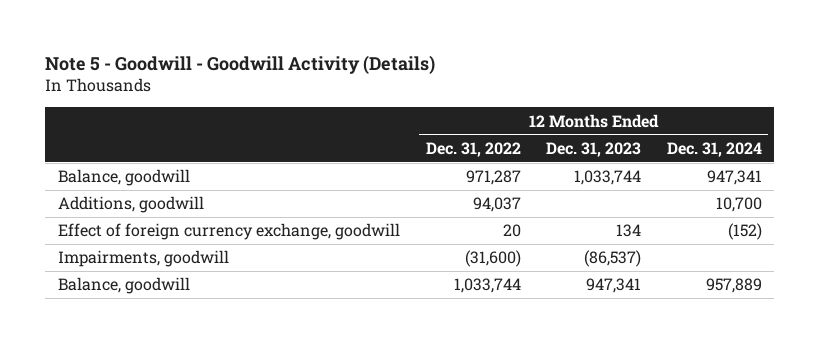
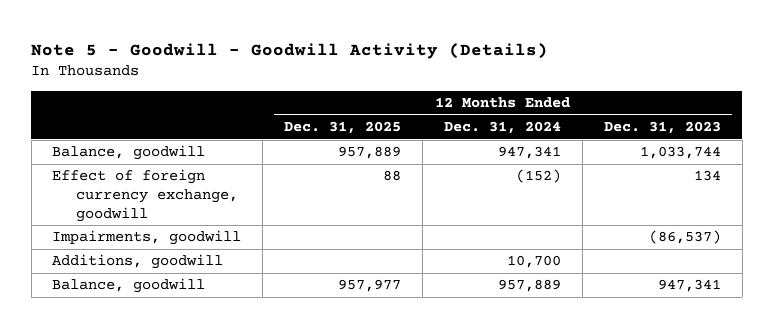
- | 12 Months Ended Dec. 31, 2022 | 12 Months Ended Dec. 31, 2023 | 12 Months Ended Dec. 31, 2024
+ | 12 Months Ended Dec. 31, 2025 | 12 Months Ended Dec. 31, 2024 | 12 Months Ended Dec. 31, 2023
moved down: Additions, goodwill | | 10,700 |

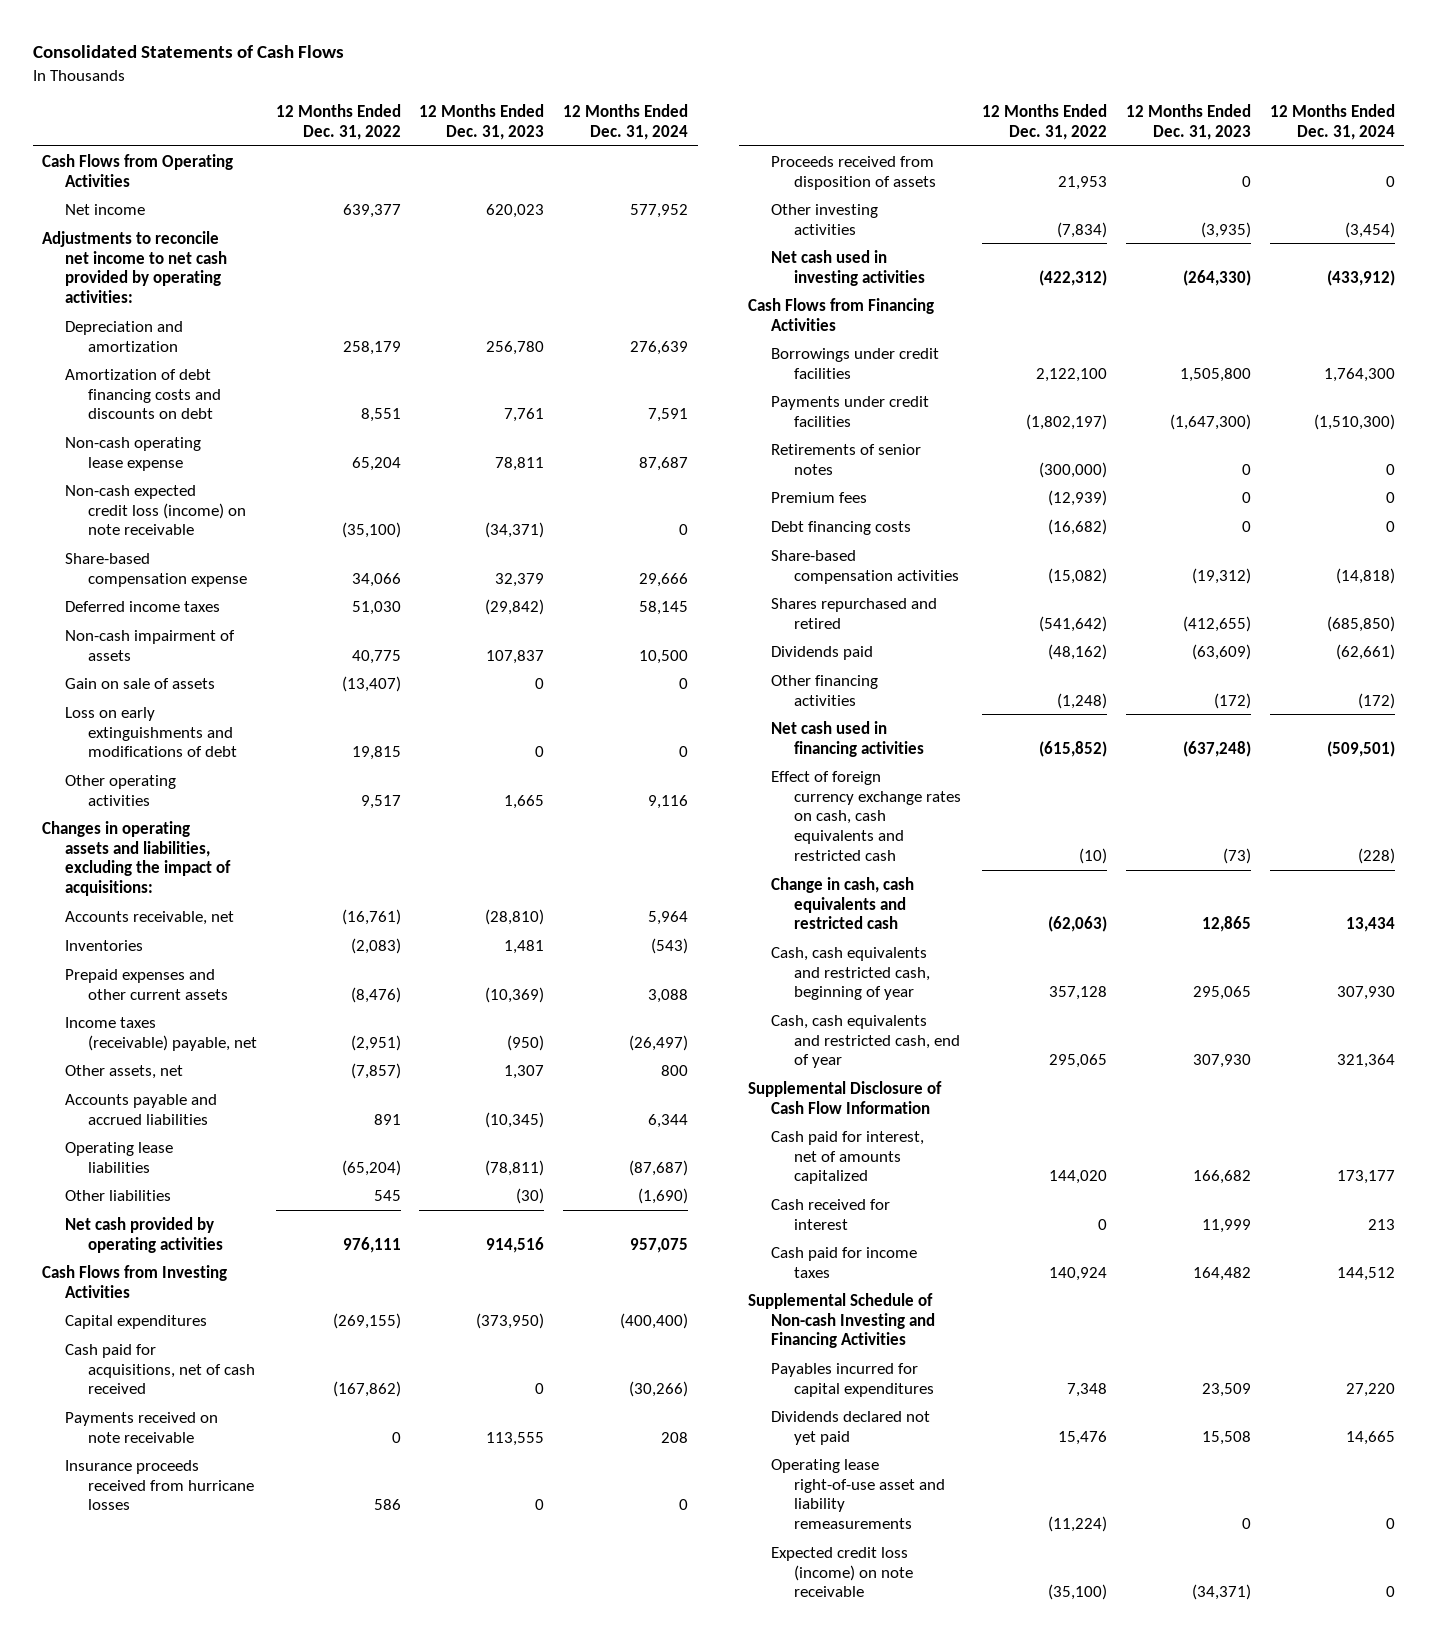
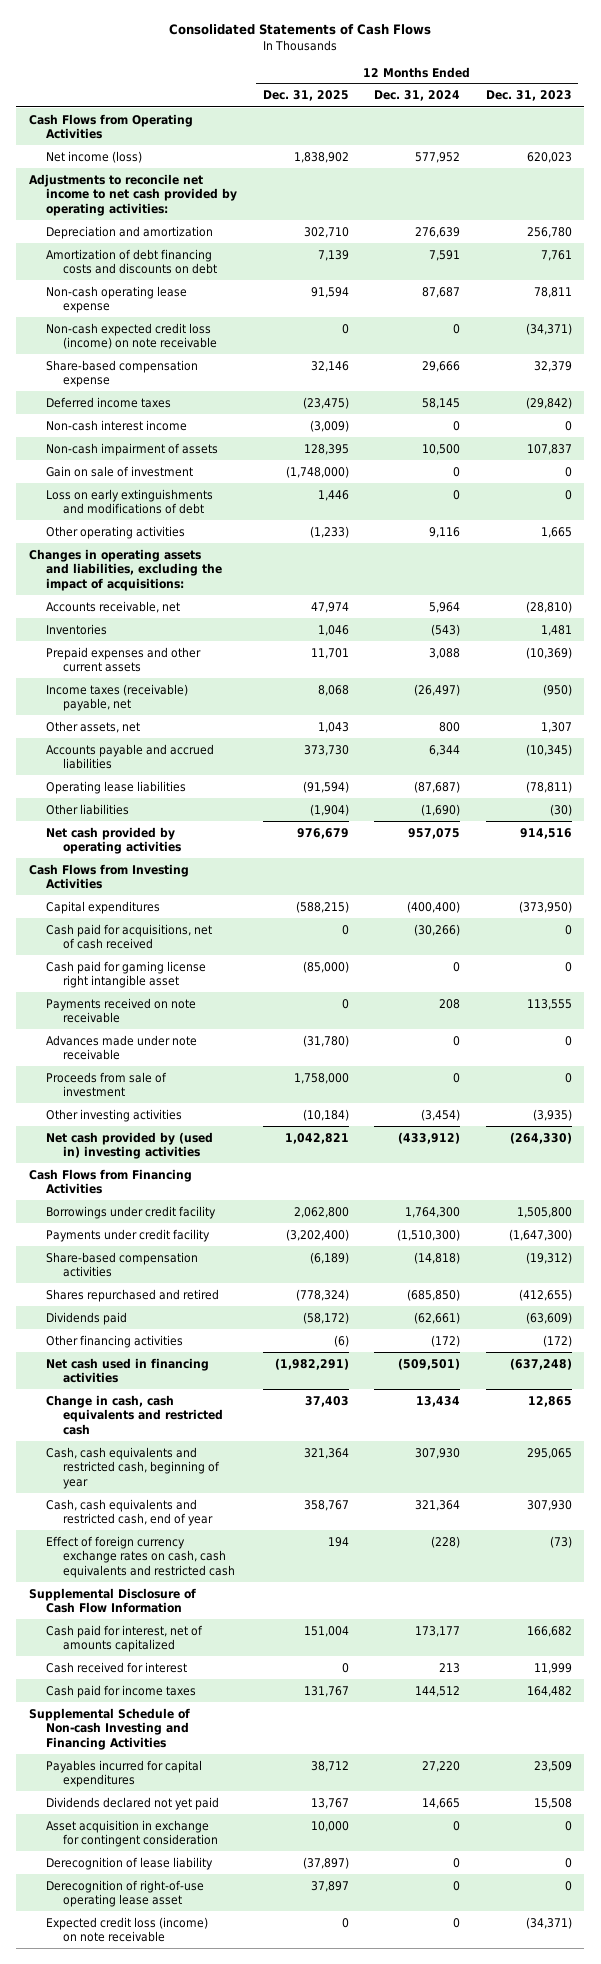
- | 12 Months Ended Dec. 31, 2022 | 12 Months Ended Dec. 31, 2023 | 12 Months Ended Dec. 31, 2024
+ | 12 Months Ended Dec. 31, 2025 | 12 Months Ended Dec. 31, 2024 | 12 Months Ended Dec. 31, 2023
- Net income | 639,377 | 620,023 | 577,952
+ Net income (loss) | 1,838,902 | 577,952 | 620,023
+ Non-cash interest income | (3,009) | 0 | 0
- Gain on sale of assets | (13,407) | 0 | 0
+ Gain on sale of investment | (1,748,000) | 0 | 0
+ Cash paid for gaming license right intangible asset | (85,000) | 0 | 0
- Insurance proceeds received from hurricane losses | 586 | 0 | 0
- Proceeds received from disposition of assets | 21,953 | 0 | 0
+ Advances made under note receivable | (31,780) | 0 | 0
+ Proceeds from sale of investment | 1,758,000 | 0 | 0
- Net cash used in investing activities | (422,312) | (264,330) | (433,912)
+ Net cash provided by (used in) investing activities | 1,042,821 | (433,912) | (264,330)
- Borrowings under credit facilities | 2,122,100 | 1,505,800 | 1,764,300
- Payments under credit facilities | (1,802,197) | (1,647,300) | (1,510,300)
- Retirements of senior notes | (300,000) | 0 | 0
- Premium fees | (12,939) | 0 | 0
- Debt financing costs | (16,682) | 0 | 0
+ Borrowings under credit facility | 2,062,800 | 1,764,300 | 1,505,800
+ Payments under credit facility | (3,202,400) | (1,510,300) | (1,647,300)
moved down: Effect of foreign currency exchange rates on cash, cash equivalents and restricted cash | 194 | (228) | (73)
- Operating lease right-of-use asset and liability remeasurements | (11,224) | 0 | 0
+ Asset acquisition in exchange for contingent consideration | 10,000 | 0 | 0
+ Derecognition of lease liability | (37,897) | 0 | 0
+ Derecognition of right-of-use operating lease asset | 37,897 | 0 | 0

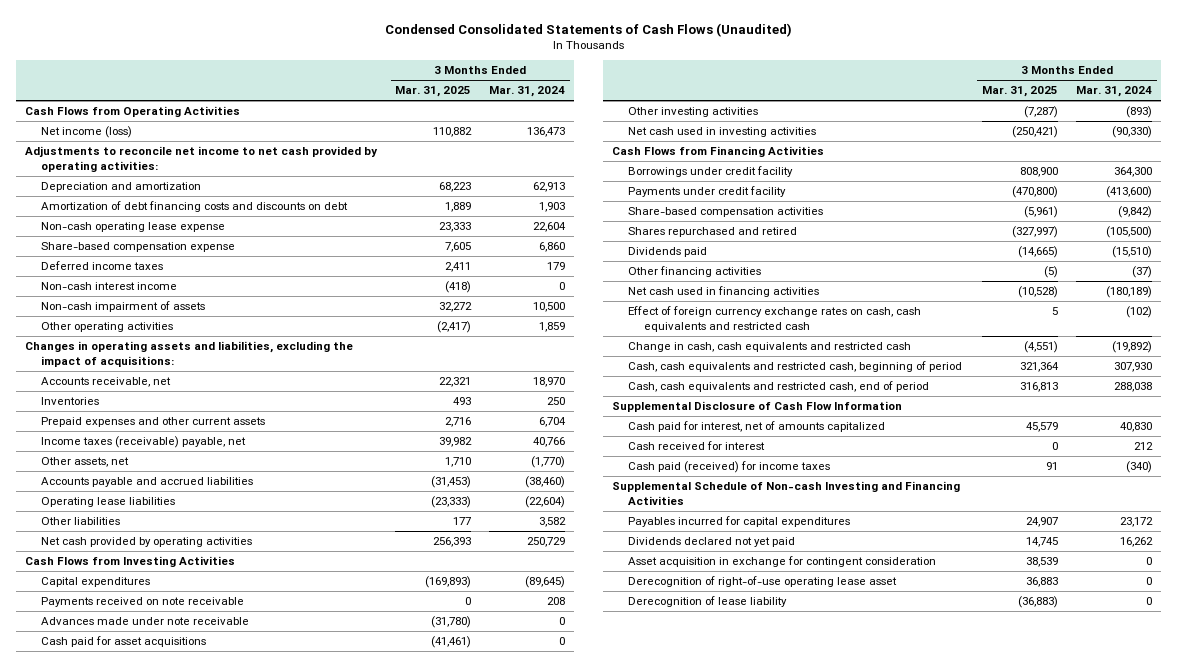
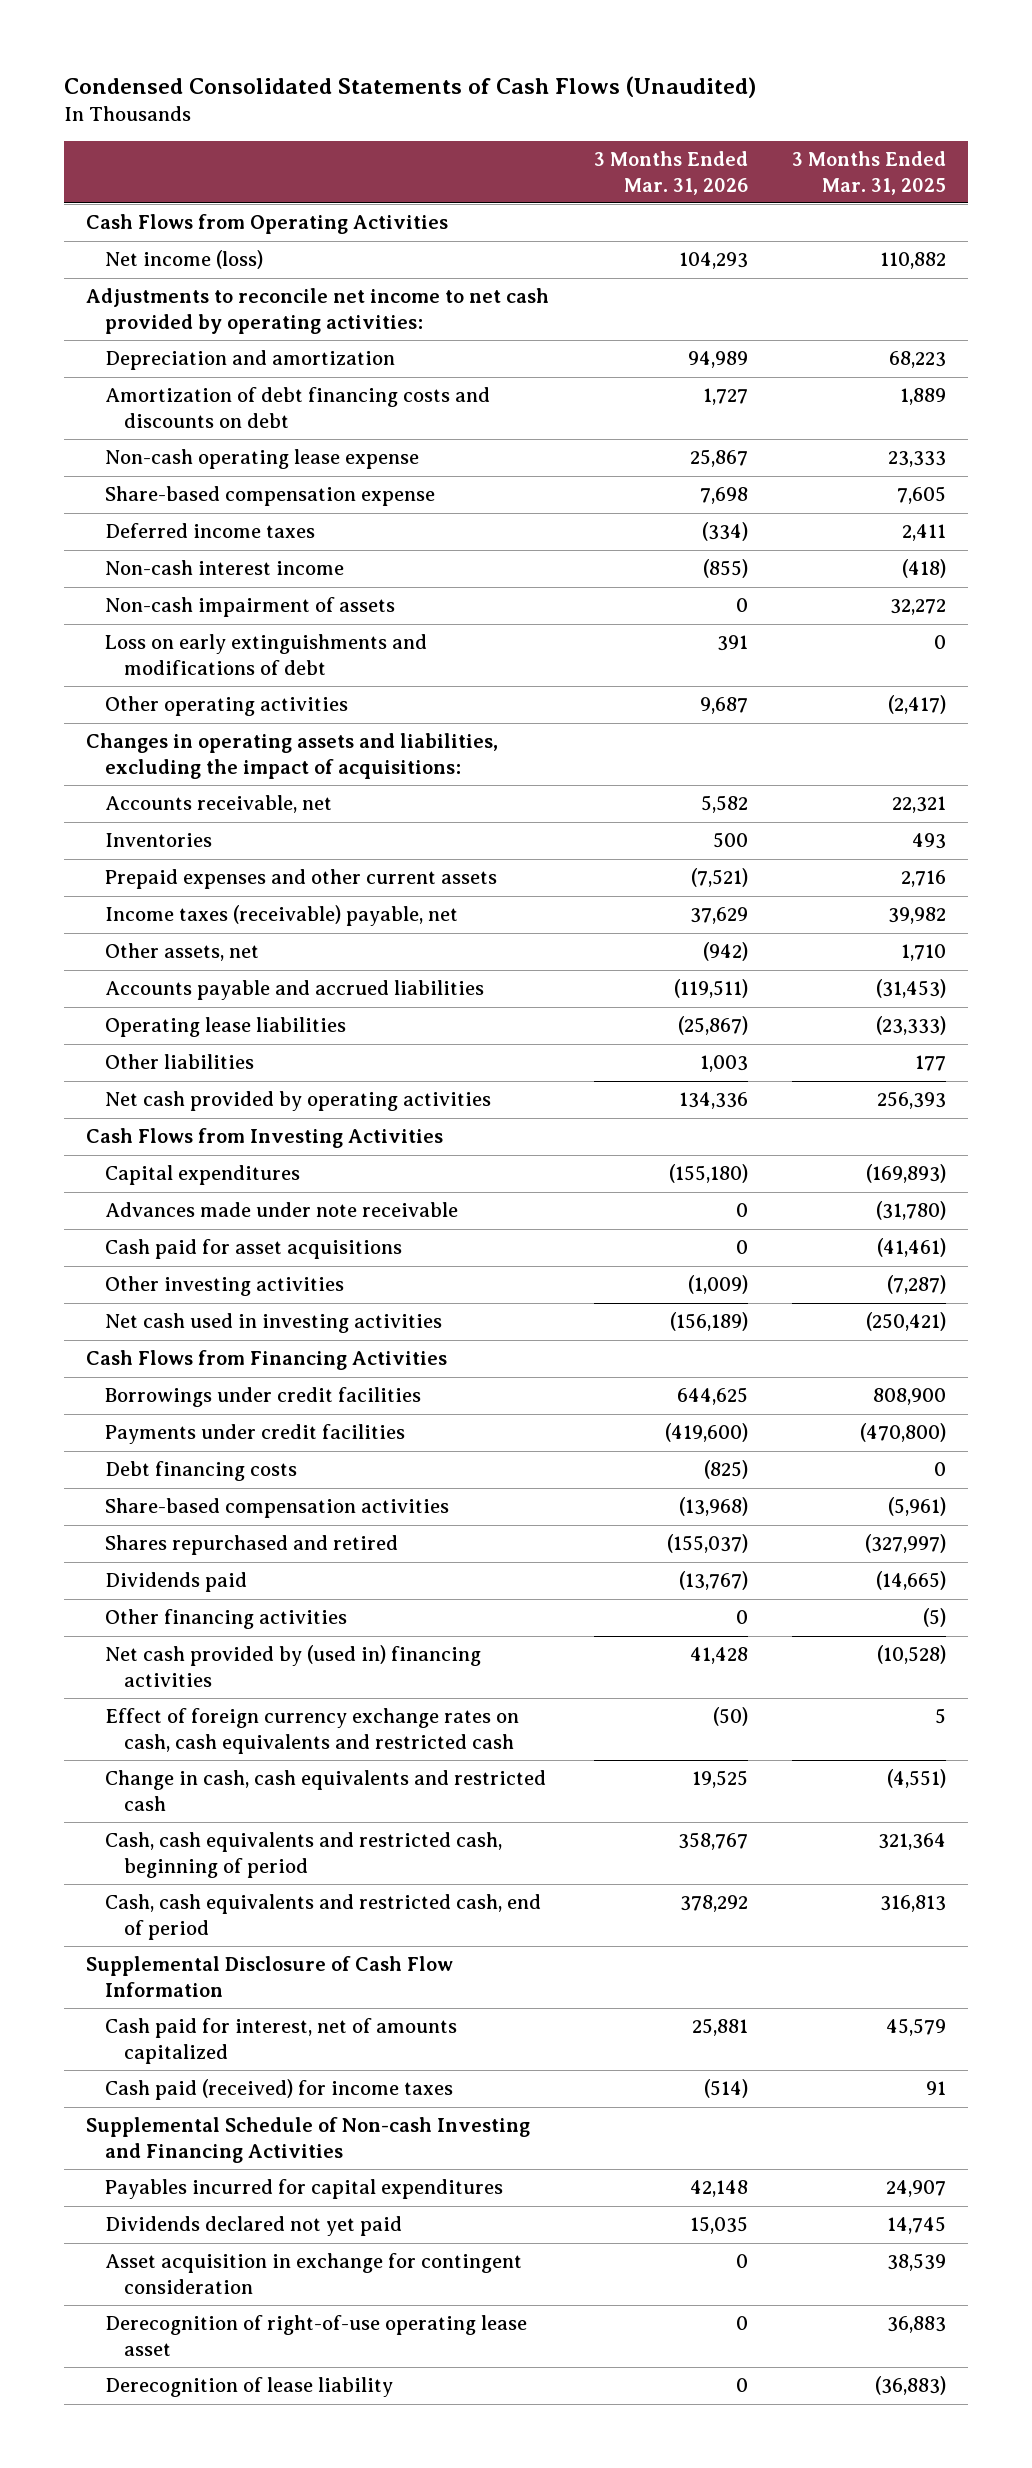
- | 3 Months Ended Mar. 31, 2025 | 3 Months Ended Mar. 31, 2024
+ | 3 Months Ended Mar. 31, 2026 | 3 Months Ended Mar. 31, 2025
+ Loss on early extinguishments and modifications of debt | 391 | 0
- Payments received on note receivable | 0 | 208
- Borrowings under credit facility | 808,900 | 364,300
- Payments under credit facility | (470,800) | (413,600)
+ Borrowings under credit facilities | 644,625 | 808,900
+ Payments under credit facilities | (419,600) | (470,800)
+ Debt financing costs | (825) | 0
- Net cash used in financing activities | (10,528) | (180,189)
+ Net cash provided by (used in) financing activities | 41,428 | (10,528)
- Cash received for interest | 0 | 212

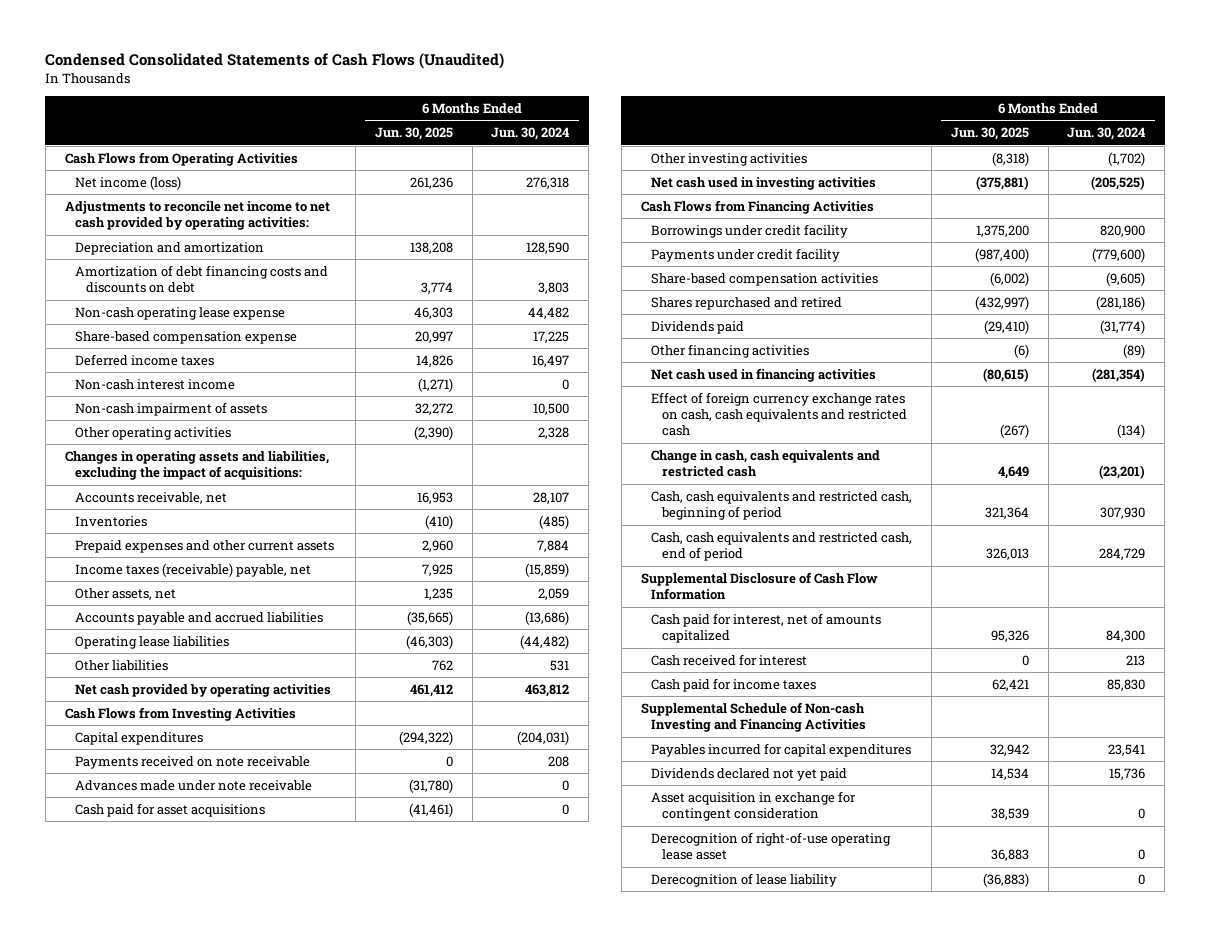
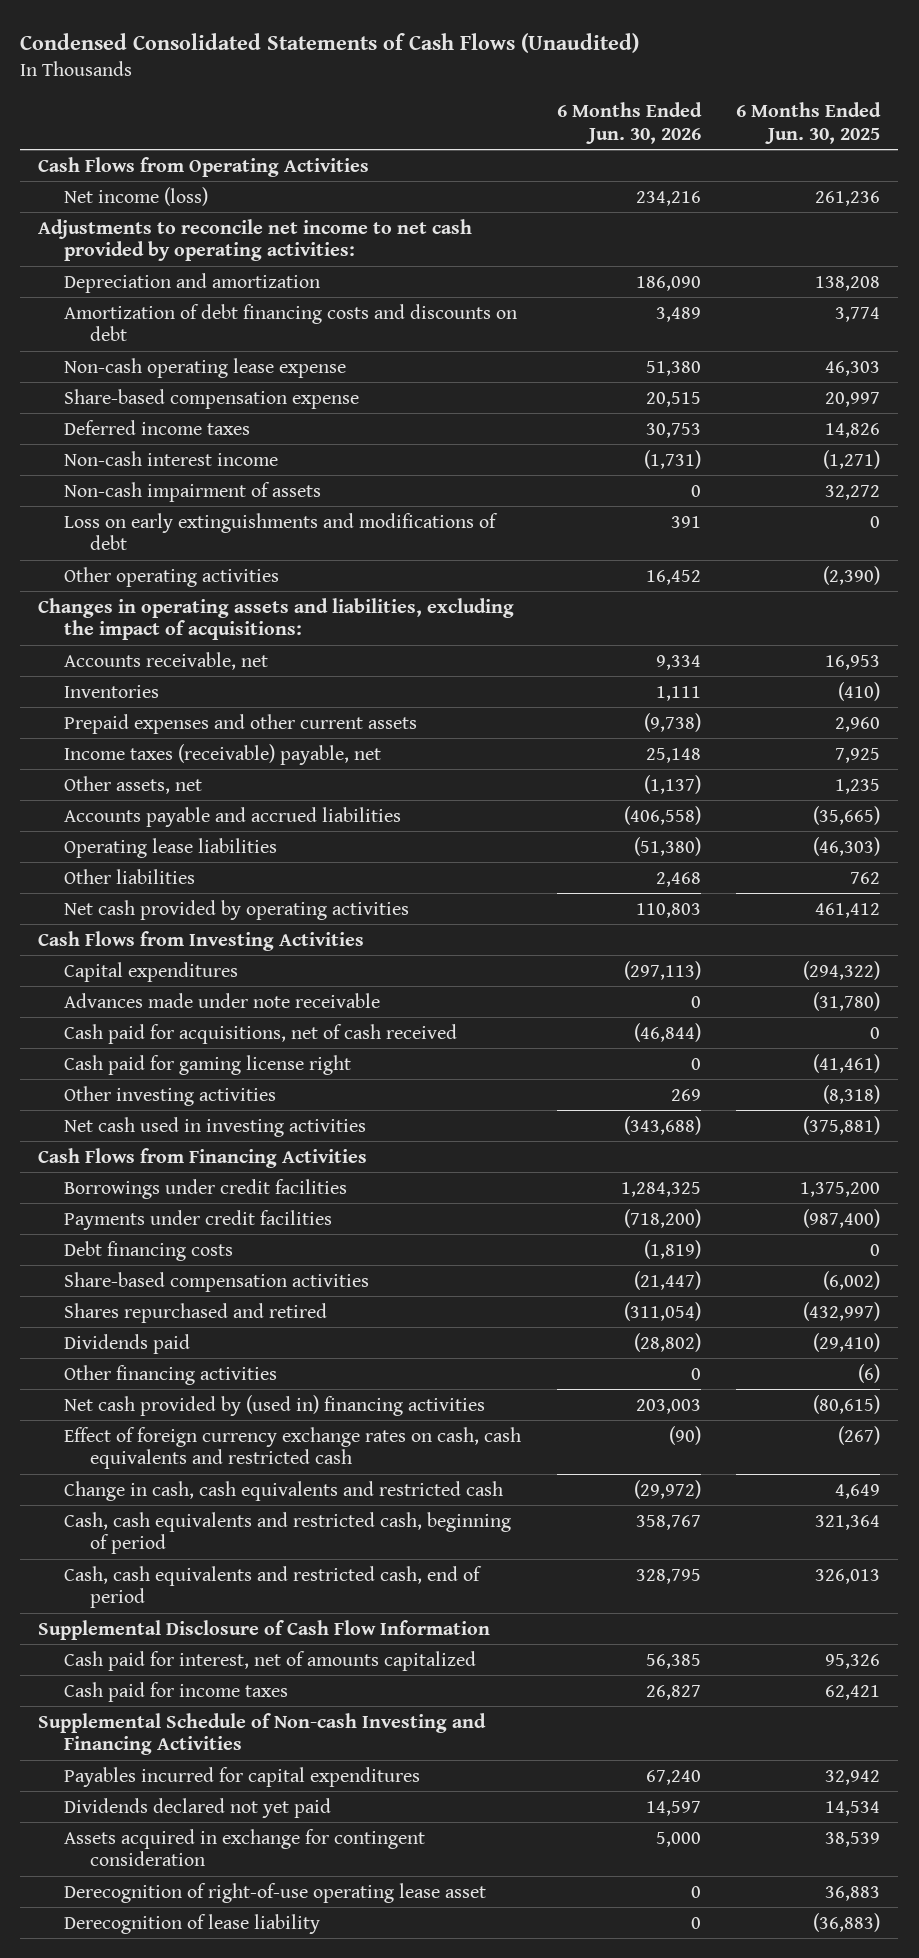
- | 6 Months Ended Jun. 30, 2025 | 6 Months Ended Jun. 30, 2024
+ | 6 Months Ended Jun. 30, 2026 | 6 Months Ended Jun. 30, 2025
+ Loss on early extinguishments and modifications of debt | 391 | 0
- Payments received on note receivable | 0 | 208
- Cash paid for asset acquisitions | (41,461) | 0
+ Cash paid for acquisitions, net of cash received | (46,844) | 0
+ Cash paid for gaming license right | 0 | (41,461)
- Borrowings under credit facility | 1,375,200 | 820,900
- Payments under credit facility | (987,400) | (779,600)
+ Borrowings under credit facilities | 1,284,325 | 1,375,200
+ Payments under credit facilities | (718,200) | (987,400)
+ Debt financing costs | (1,819) | 0
- Net cash used in financing activities | (80,615) | (281,354)
+ Net cash provided by (used in) financing activities | 203,003 | (80,615)
- Cash received for interest | 0 | 213
- Asset acquisition in exchange for contingent consideration | 38,539 | 0
+ Assets acquired in exchange for contingent consideration | 5,000 | 38,539

